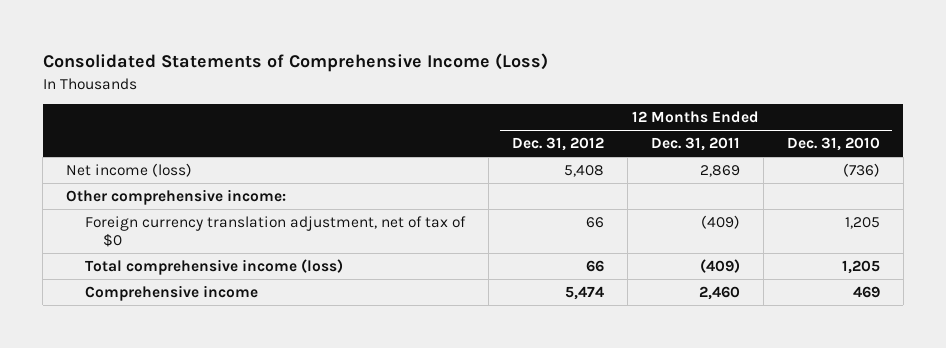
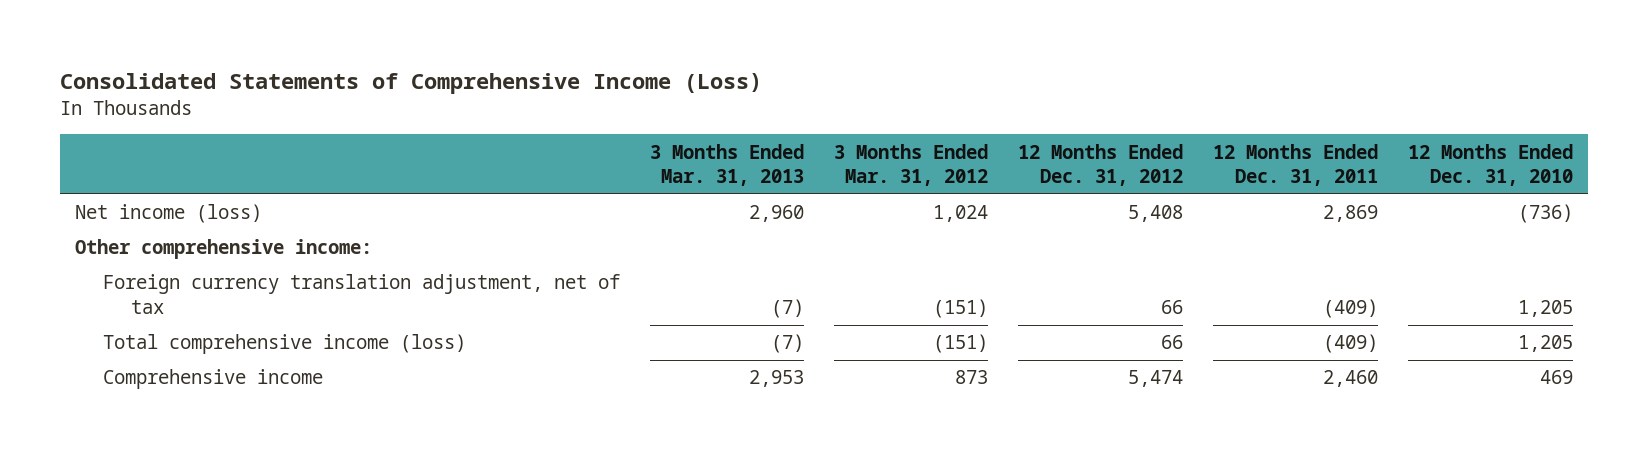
- | 12 Months Ended Dec. 31, 2012 | 12 Months Ended Dec. 31, 2011 | 12 Months Ended Dec. 31, 2010
+ | 3 Months Ended Mar. 31, 2013 | 3 Months Ended Mar. 31, 2012 | 12 Months Ended Dec. 31, 2012 | 12 Months Ended Dec. 31, 2011 | 12 Months Ended Dec. 31, 2010
- Foreign currency translation adjustment, net of tax of $0 | 66 | (409) | 1,205
+ Foreign currency translation adjustment, net of tax | (7) | (151) | 66 | (409) | 1,205

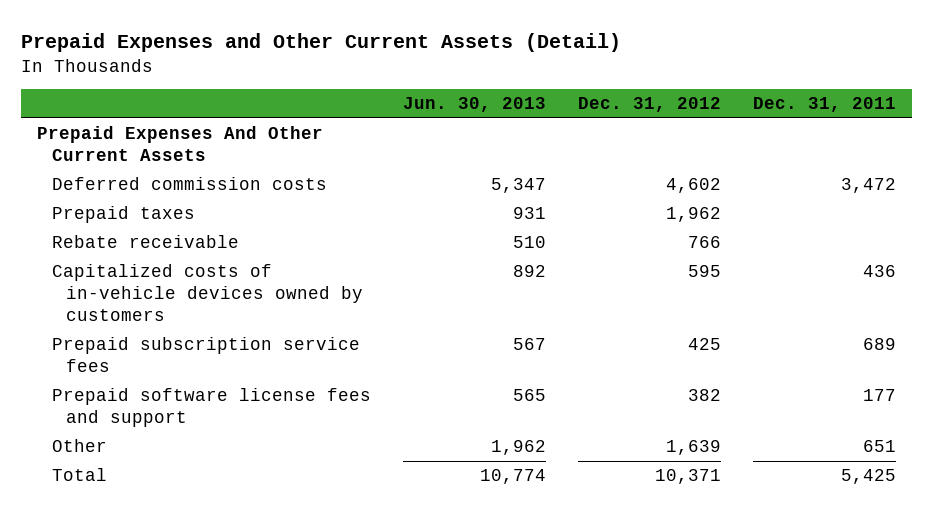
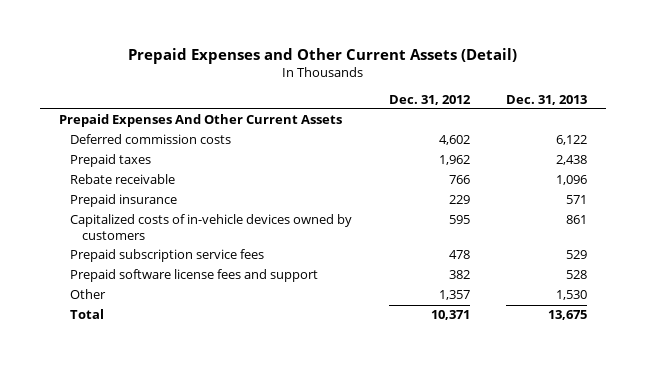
- | Jun. 30, 2013 | Dec. 31, 2012 | Dec. 31, 2011
+ | Dec. 31, 2012 | Dec. 31, 2013
+ Prepaid insurance | 229 | 571
- Prepaid subscription service fees | 567 | 425 | 689
+ Prepaid subscription service fees | 478 | 529
- Other | 1,962 | 1,639 | 651
+ Other | 1,357 | 1,530

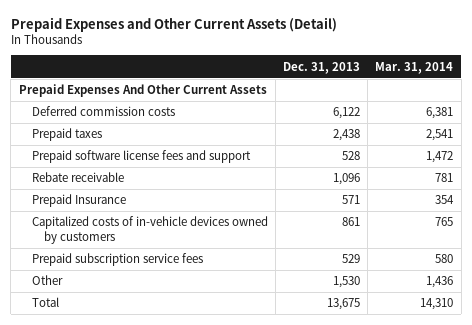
- | Dec. 31, 2012 | Dec. 31, 2013
+ | Dec. 31, 2013 | Mar. 31, 2014
moved up: Prepaid software license fees and support | 528 | 1,472
- Prepaid insurance | 229 | 571
+ Prepaid Insurance | 571 | 354

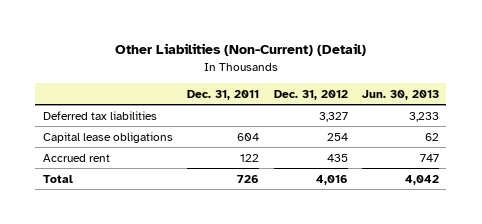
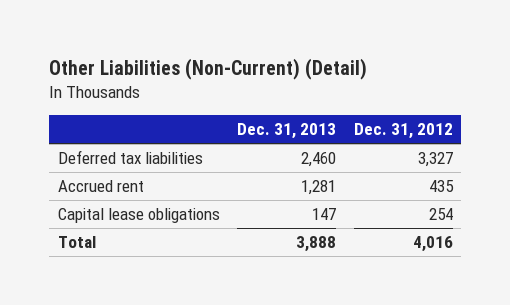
- | Dec. 31, 2011 | Dec. 31, 2012 | Jun. 30, 2013
+ | Dec. 31, 2013 | Dec. 31, 2012
moved down: Capital lease obligations | 147 | 254

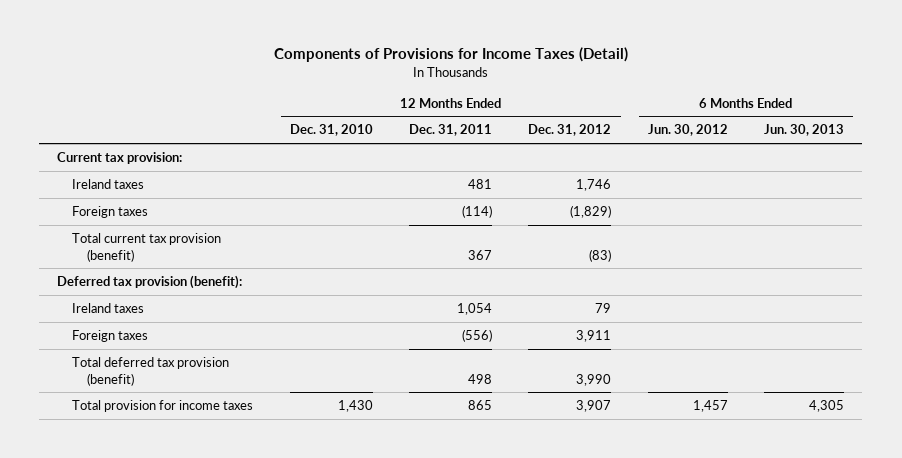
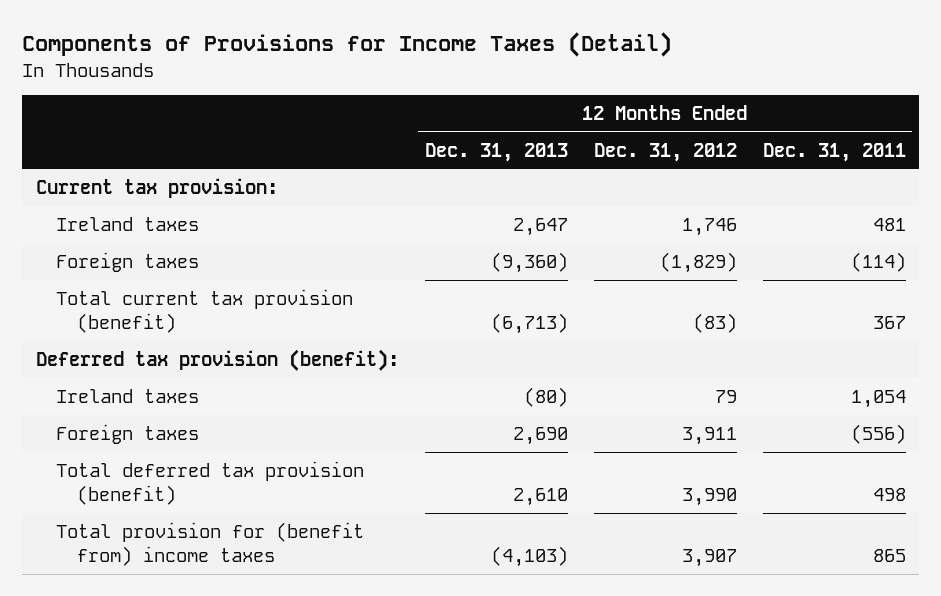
- | 12 Months Ended Dec. 31, 2010 | 12 Months Ended Dec. 31, 2011 | 12 Months Ended Dec. 31, 2012 | 6 Months Ended Jun. 30, 2012 | 6 Months Ended Jun. 30, 2013
+ | 12 Months Ended Dec. 31, 2013 | 12 Months Ended Dec. 31, 2012 | 12 Months Ended Dec. 31, 2011
- Total provision for income taxes | 1,430 | 865 | 3,907 | 1,457 | 4,305
+ Total provision for (benefit from) income taxes | (4,103) | 3,907 | 865

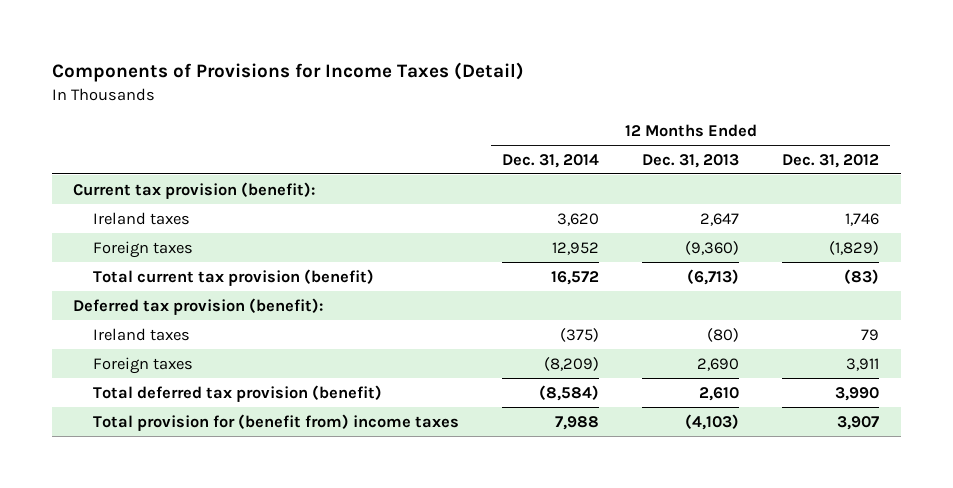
- | 12 Months Ended Dec. 31, 2013 | 12 Months Ended Dec. 31, 2012 | 12 Months Ended Dec. 31, 2011
+ | 12 Months Ended Dec. 31, 2014 | 12 Months Ended Dec. 31, 2013 | 12 Months Ended Dec. 31, 2012
- Current tax provision:
+ Current tax provision (benefit):

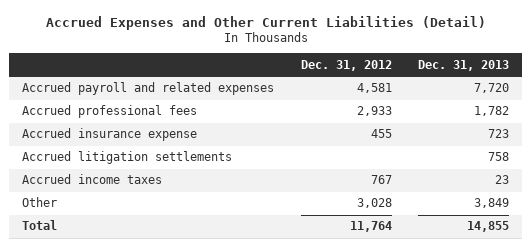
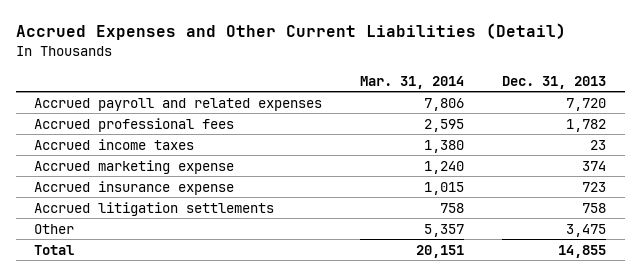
- | Dec. 31, 2012 | Dec. 31, 2013
+ | Mar. 31, 2014 | Dec. 31, 2013
moved up: Accrued income taxes | 1,380 | 23
+ Accrued marketing expense | 1,240 | 374
- Other | 3,028 | 3,849
+ Other | 5,357 | 3,475

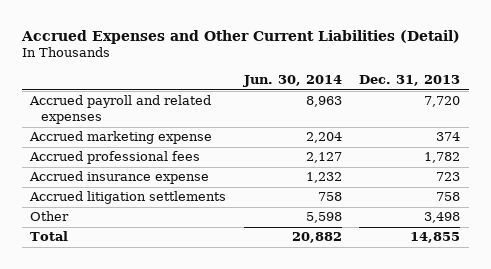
- | Mar. 31, 2014 | Dec. 31, 2013
+ | Jun. 30, 2014 | Dec. 31, 2013
- Accrued income taxes | 1,380 | 23
moved down: Accrued professional fees | 2,127 | 1,782
- Other | 5,357 | 3,475
+ Other | 5,598 | 3,498

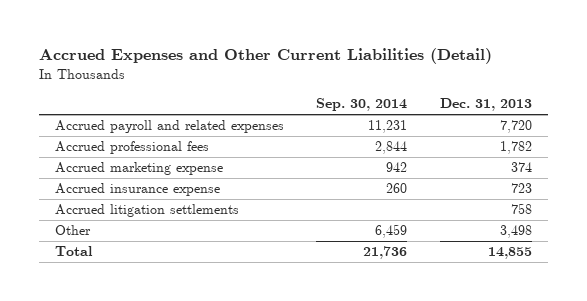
- | Jun. 30, 2014 | Dec. 31, 2013
+ | Sep. 30, 2014 | Dec. 31, 2013
moved down: Accrued marketing expense | 942 | 374

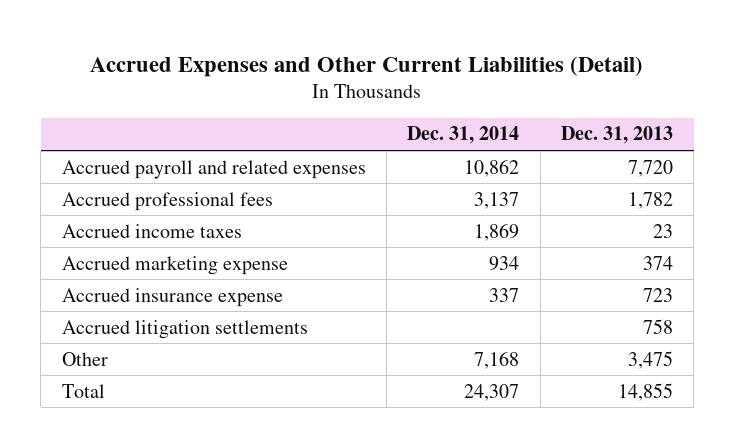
- | Sep. 30, 2014 | Dec. 31, 2013
+ | Dec. 31, 2014 | Dec. 31, 2013
+ Accrued income taxes | 1,869 | 23
- Other | 6,459 | 3,498
+ Other | 7,168 | 3,475

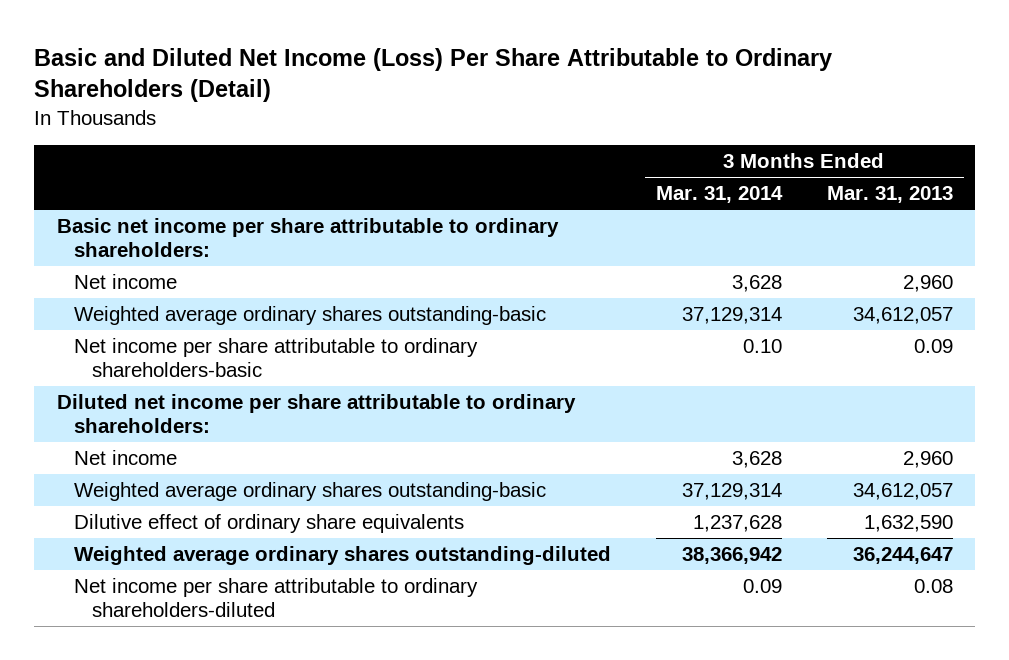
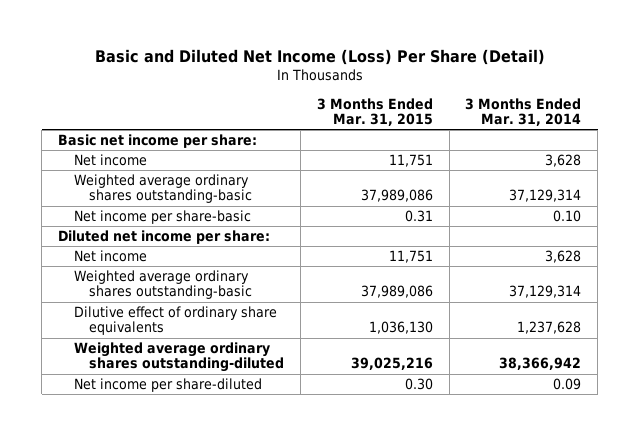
- Basic and Diluted Net Income (Loss) Per Share Attributable to Ordinary Shareholders (Detail)
+ Basic and Diluted Net Income (Loss) Per Share (Detail)
- | 3 Months Ended Mar. 31, 2014 | 3 Months Ended Mar. 31, 2013
+ | 3 Months Ended Mar. 31, 2015 | 3 Months Ended Mar. 31, 2014
- Basic net income per share attributable to ordinary shareholders:
+ Basic net income per share:
- Net income per share attributable to ordinary shareholders-basic | 0.10 | 0.09
- Diluted net income per share attributable to ordinary shareholders:
+ Net income per share-basic | 0.31 | 0.10
+ Diluted net income per share:
- Net income per share attributable to ordinary shareholders-diluted | 0.09 | 0.08
+ Net income per share-diluted | 0.30 | 0.09

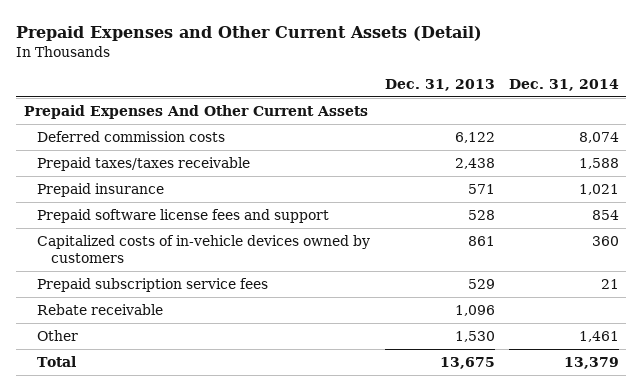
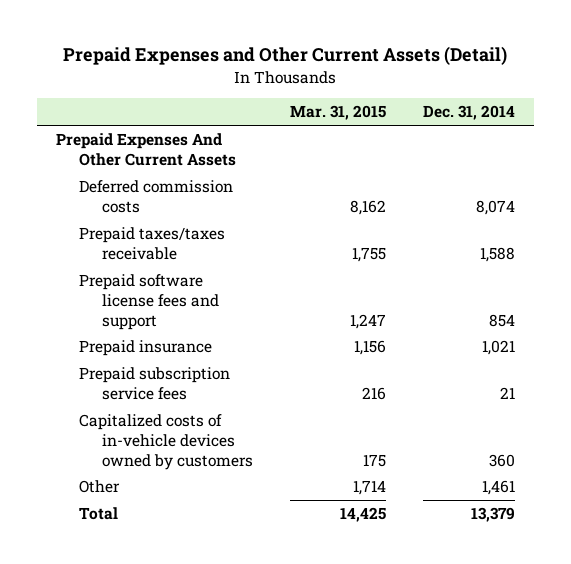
- | Dec. 31, 2013 | Dec. 31, 2014
+ | Mar. 31, 2015 | Dec. 31, 2014
moved down: Prepaid insurance | 1,156 | 1,021
- Rebate receivable | 1,096 |
moved down: Capitalized costs of in-vehicle devices owned by customers | 175 | 360

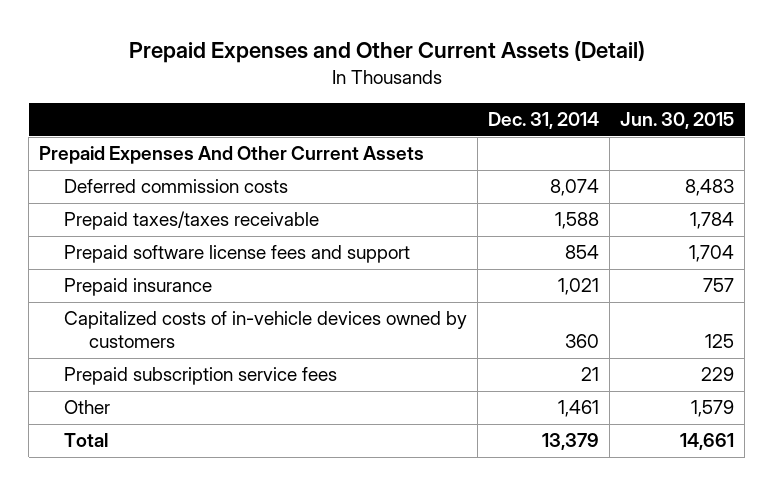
- | Mar. 31, 2015 | Dec. 31, 2014
+ | Dec. 31, 2014 | Jun. 30, 2015
moved down: Prepaid subscription service fees | 21 | 229

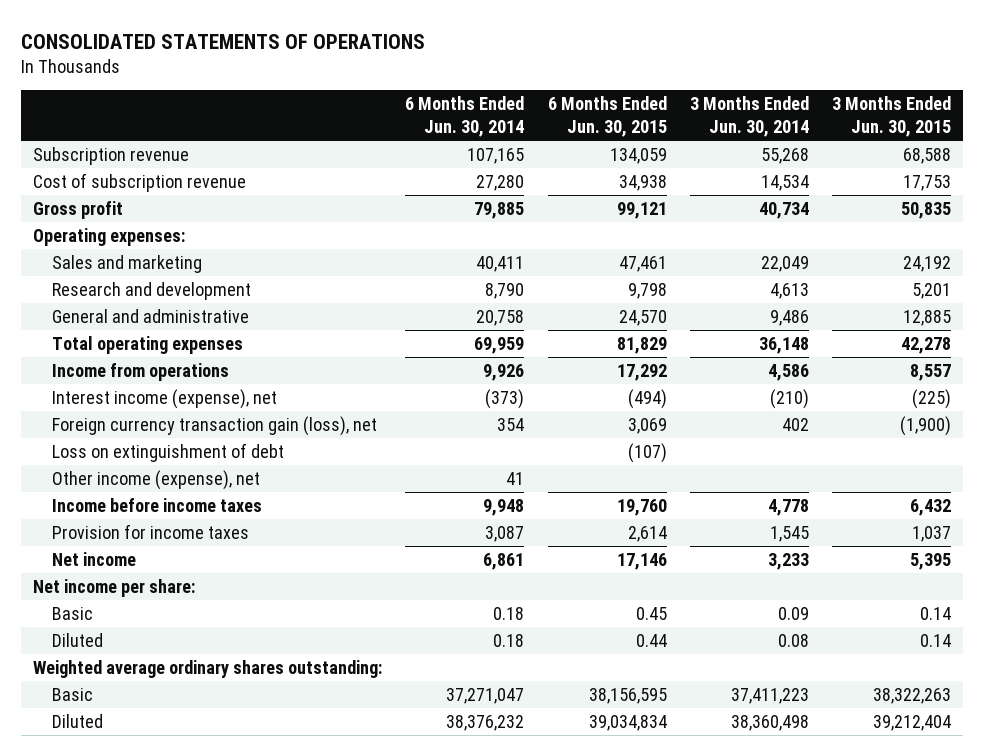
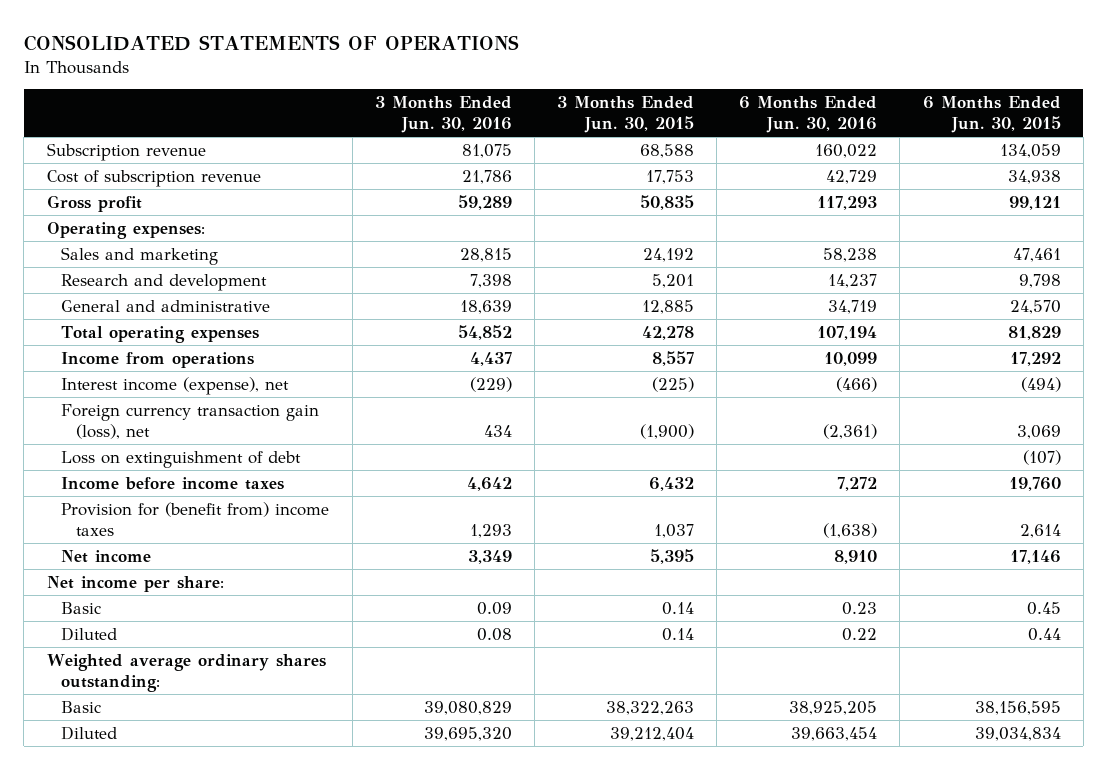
- | 6 Months Ended Jun. 30, 2014 | 6 Months Ended Jun. 30, 2015 | 3 Months Ended Jun. 30, 2014 | 3 Months Ended Jun. 30, 2015
+ | 3 Months Ended Jun. 30, 2016 | 3 Months Ended Jun. 30, 2015 | 6 Months Ended Jun. 30, 2016 | 6 Months Ended Jun. 30, 2015
- Other income (expense), net | 41 | | |
- Provision for income taxes | 3,087 | 2,614 | 1,545 | 1,037
+ Provision for (benefit from) income taxes | 1,293 | 1,037 | (1,638) | 2,614

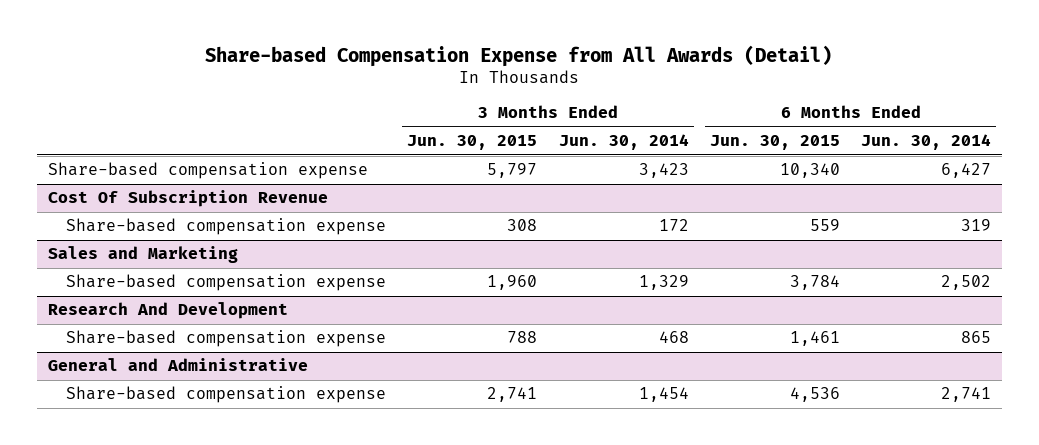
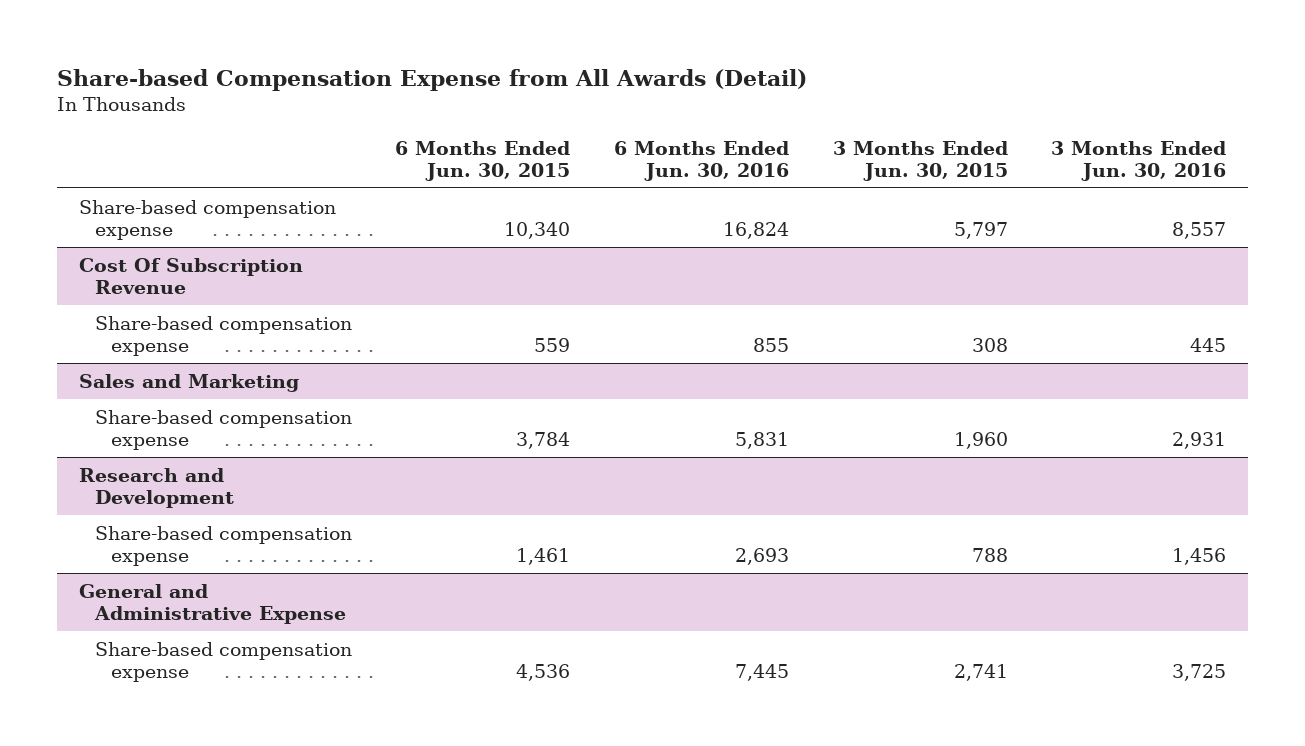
- | 3 Months Ended Jun. 30, 2015 | 3 Months Ended Jun. 30, 2014 | 6 Months Ended Jun. 30, 2015 | 6 Months Ended Jun. 30, 2014
+ | 6 Months Ended Jun. 30, 2015 | 6 Months Ended Jun. 30, 2016 | 3 Months Ended Jun. 30, 2015 | 3 Months Ended Jun. 30, 2016
- Research And Development
+ Research and Development
- General and Administrative
+ General and Administrative Expense

